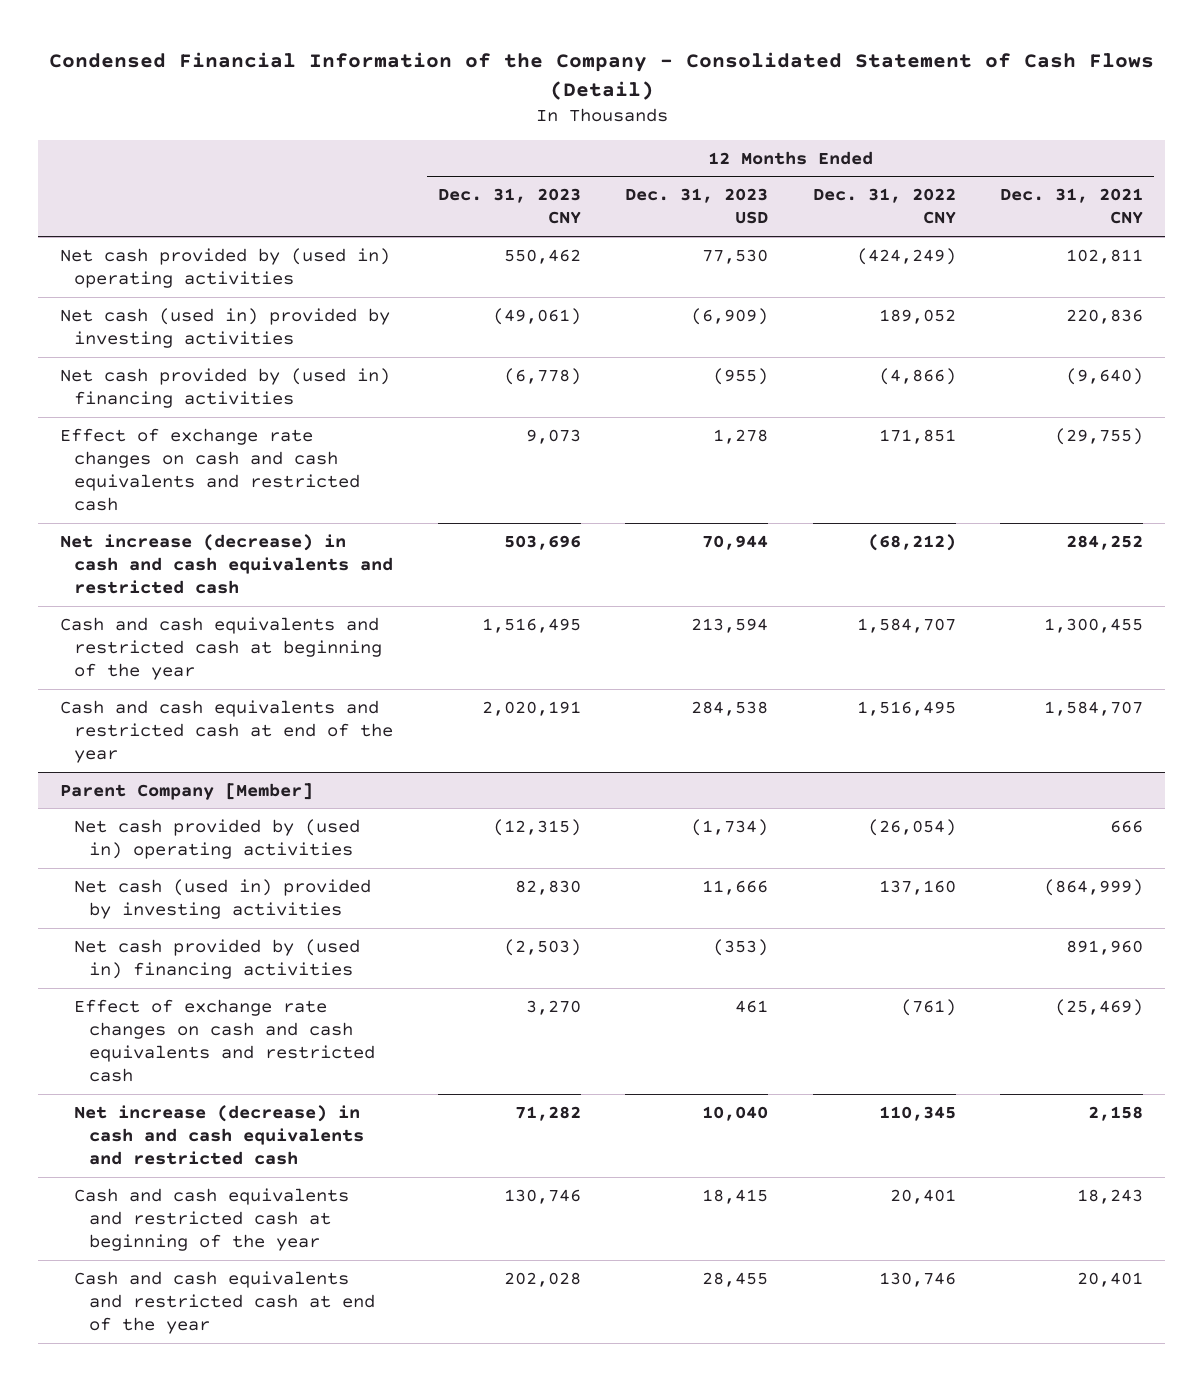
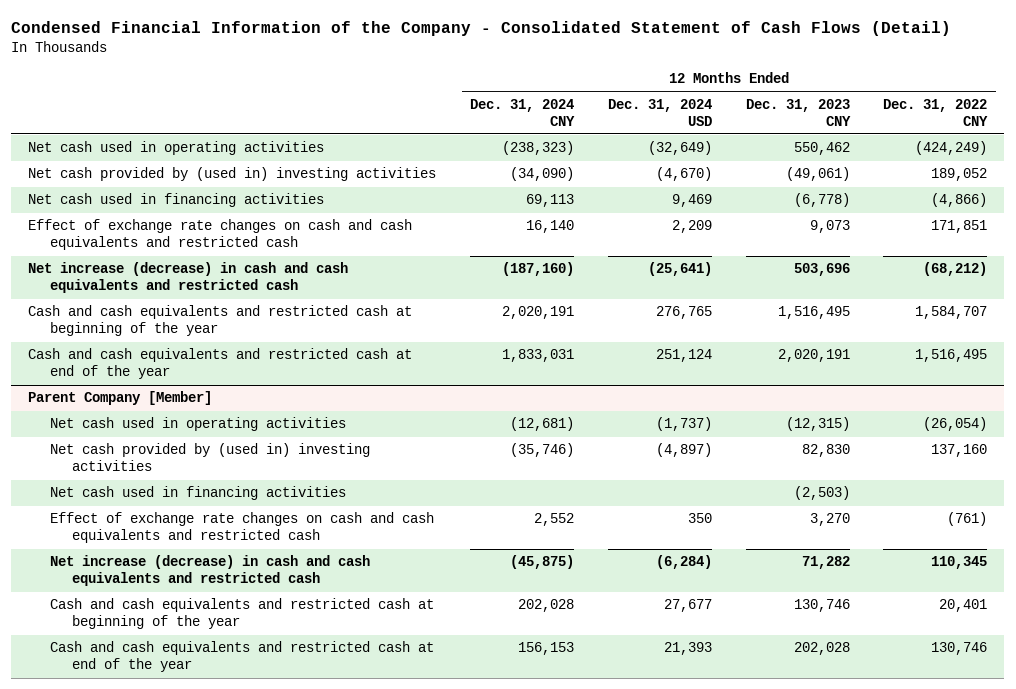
- | 12 Months Ended Dec. 31, 2023 CNY | 12 Months Ended Dec. 31, 2023 USD | 12 Months Ended Dec. 31, 2022 CNY | 12 Months Ended Dec. 31, 2021 CNY
+ | 12 Months Ended Dec. 31, 2024 CNY | 12 Months Ended Dec. 31, 2024 USD | 12 Months Ended Dec. 31, 2023 CNY | 12 Months Ended Dec. 31, 2022 CNY
- Net cash provided by (used in) operating activities | 550,462 | 77,530 | (424,249) | 102,811
- Net cash (used in) provided by investing activities | (49,061) | (6,909) | 189,052 | 220,836
- Net cash provided by (used in) financing activities | (6,778) | (955) | (4,866) | (9,640)
+ Net cash used in operating activities | (238,323) | (32,649) | 550,462 | (424,249)
+ Net cash provided by (used in) investing activities | (34,090) | (4,670) | (49,061) | 189,052
+ Net cash used in financing activities | 69,113 | 9,469 | (6,778) | (4,866)
@ Parent Company [Member]
- Net cash provided by (used in) operating activities | (12,315) | (1,734) | (26,054) | 666
- Net cash (used in) provided by investing activities | 82,830 | 11,666 | 137,160 | (864,999)
- Net cash provided by (used in) financing activities | (2,503) | (353) | | 891,960
+ Net cash used in operating activities | (12,681) | (1,737) | (12,315) | (26,054)
+ Net cash provided by (used in) investing activities | (35,746) | (4,897) | 82,830 | 137,160
+ Net cash used in financing activities | | | (2,503) |

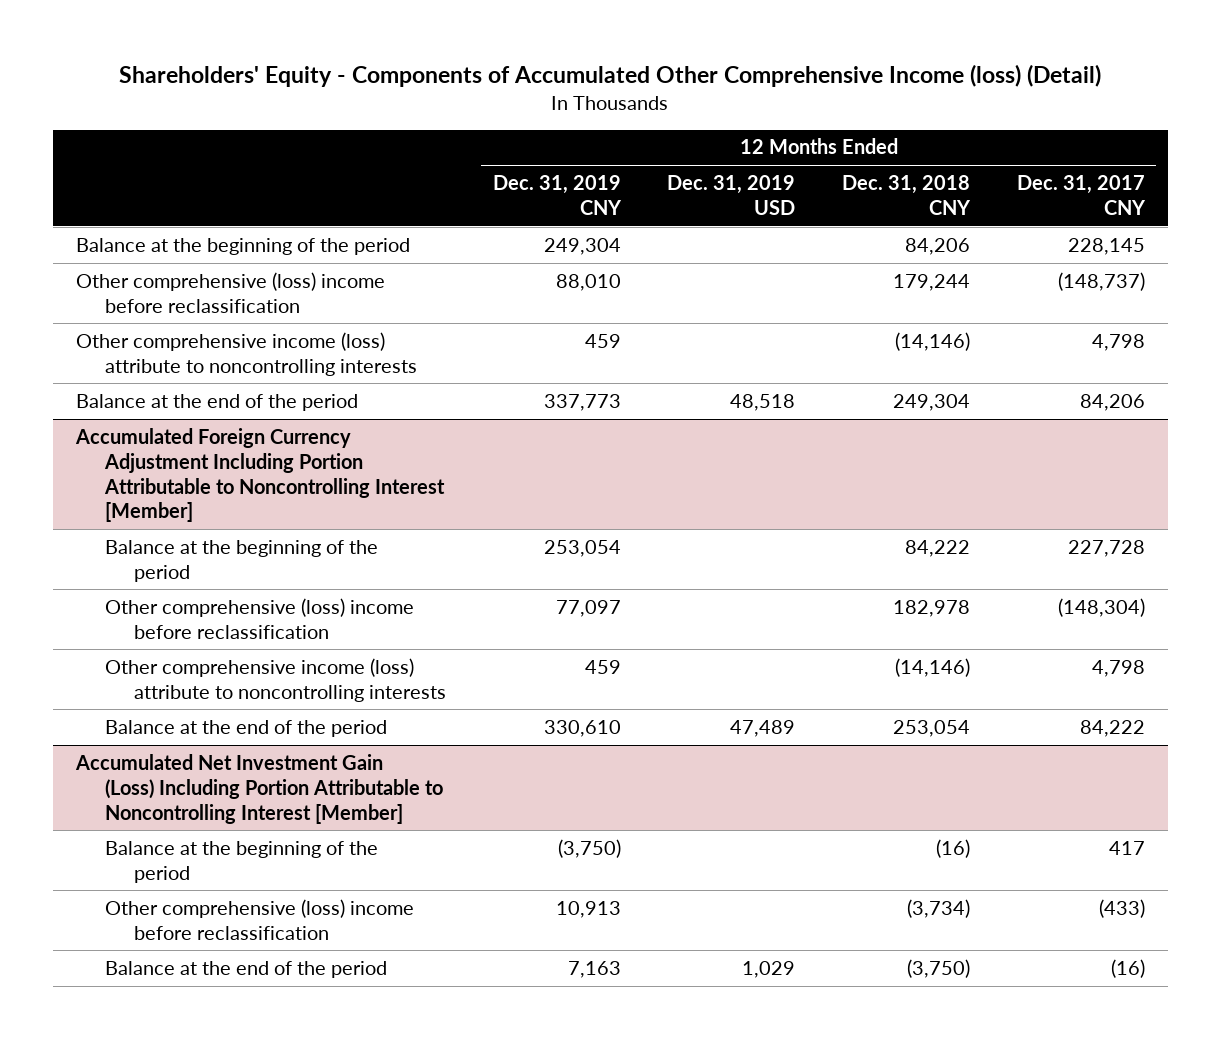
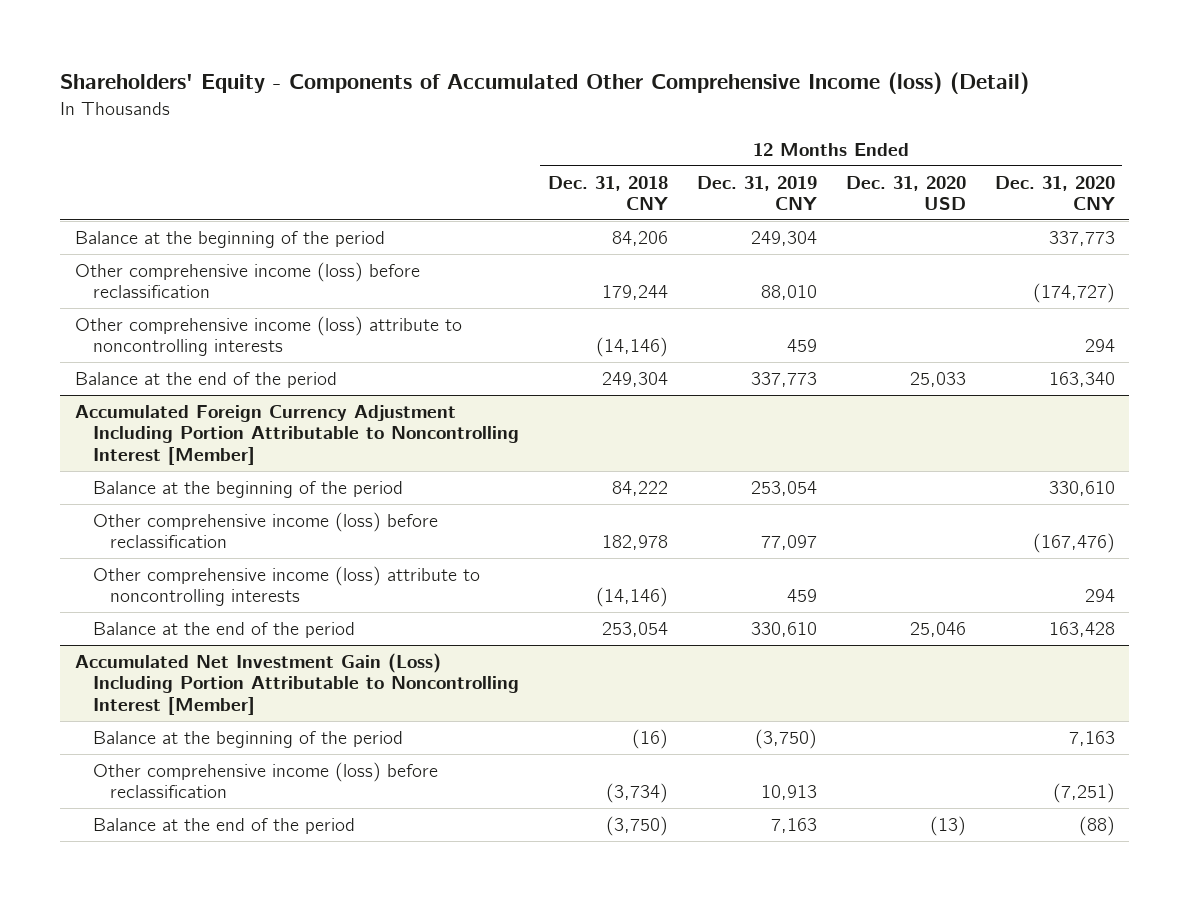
- | 12 Months Ended Dec. 31, 2019 CNY | 12 Months Ended Dec. 31, 2019 USD | 12 Months Ended Dec. 31, 2018 CNY | 12 Months Ended Dec. 31, 2017 CNY
+ | 12 Months Ended Dec. 31, 2018 CNY | 12 Months Ended Dec. 31, 2019 CNY | 12 Months Ended Dec. 31, 2020 USD | 12 Months Ended Dec. 31, 2020 CNY
- Other comprehensive (loss) income before reclassification | 88,010 | | 179,244 | (148,737)
+ Other comprehensive income (loss) before reclassification | 179,244 | 88,010 | | (174,727)
@ Accumulated Foreign Currency Adjustment Including Portion Attributable to Noncontrolling Interest [Member]
- Other comprehensive (loss) income before reclassification | 77,097 | | 182,978 | (148,304)
+ Other comprehensive income (loss) before reclassification | 182,978 | 77,097 | | (167,476)
@ Accumulated Net Investment Gain (Loss) Including Portion Attributable to Noncontrolling Interest [Member]
- Other comprehensive (loss) income before reclassification | 10,913 | | (3,734) | (433)
+ Other comprehensive income (loss) before reclassification | (3,734) | 10,913 | | (7,251)

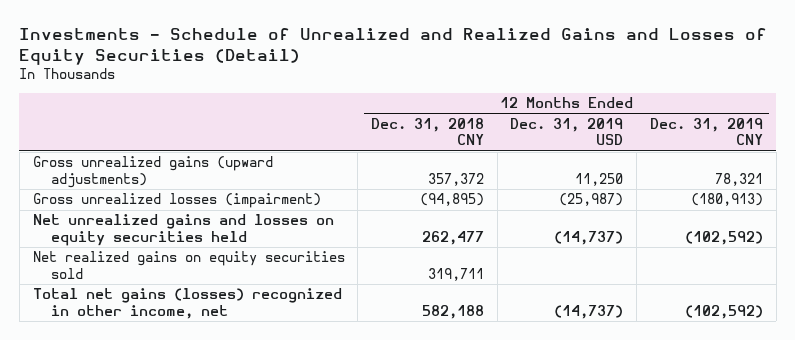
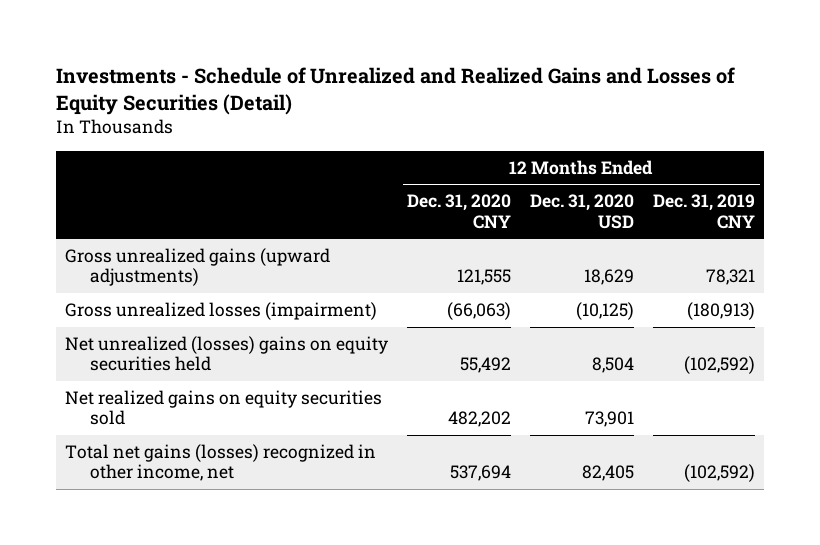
- | 12 Months Ended Dec. 31, 2018 CNY | 12 Months Ended Dec. 31, 2019 USD | 12 Months Ended Dec. 31, 2019 CNY
+ | 12 Months Ended Dec. 31, 2020 CNY | 12 Months Ended Dec. 31, 2020 USD | 12 Months Ended Dec. 31, 2019 CNY
- Net unrealized gains and losses on equity securities held | 262,477 | (14,737) | (102,592)
+ Net unrealized (losses) gains on equity securities held | 55,492 | 8,504 | (102,592)

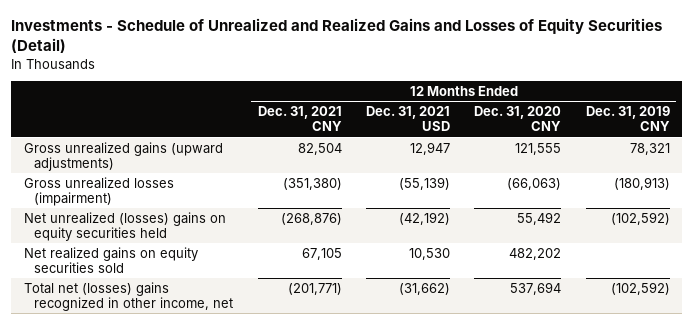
- | 12 Months Ended Dec. 31, 2020 CNY | 12 Months Ended Dec. 31, 2020 USD | 12 Months Ended Dec. 31, 2019 CNY
+ | 12 Months Ended Dec. 31, 2021 CNY | 12 Months Ended Dec. 31, 2021 USD | 12 Months Ended Dec. 31, 2020 CNY | 12 Months Ended Dec. 31, 2019 CNY
- Total net gains (losses) recognized in other income, net | 537,694 | 82,405 | (102,592)
+ Total net (losses) gains recognized in other income, net | (201,771) | (31,662) | 537,694 | (102,592)

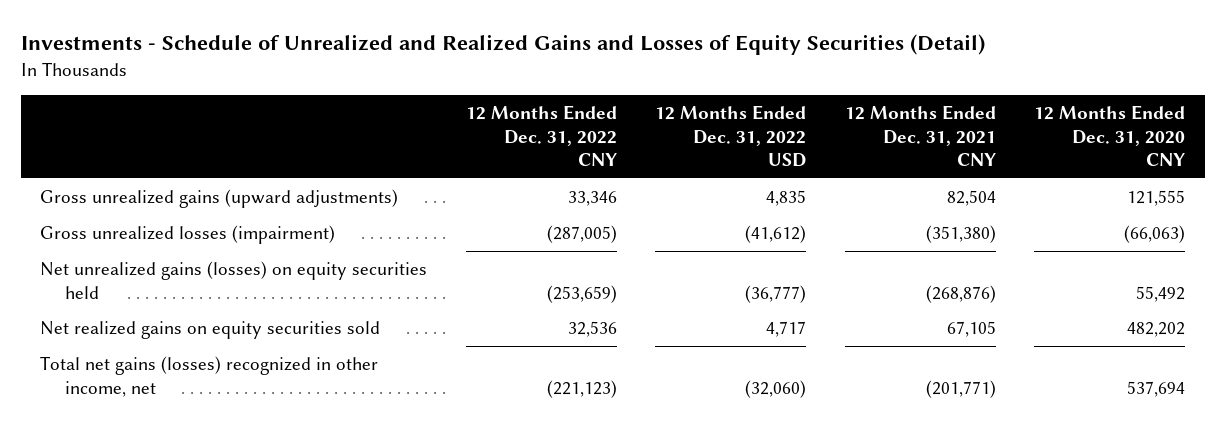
- | 12 Months Ended Dec. 31, 2021 CNY | 12 Months Ended Dec. 31, 2021 USD | 12 Months Ended Dec. 31, 2020 CNY | 12 Months Ended Dec. 31, 2019 CNY
+ | 12 Months Ended Dec. 31, 2022 CNY | 12 Months Ended Dec. 31, 2022 USD | 12 Months Ended Dec. 31, 2021 CNY | 12 Months Ended Dec. 31, 2020 CNY
- Net unrealized (losses) gains on equity securities held | (268,876) | (42,192) | 55,492 | (102,592)
+ Net unrealized gains (losses) on equity securities held | (253,659) | (36,777) | (268,876) | 55,492
- Total net (losses) gains recognized in other income, net | (201,771) | (31,662) | 537,694 | (102,592)
+ Total net gains (losses) recognized in other income, net | (221,123) | (32,060) | (201,771) | 537,694

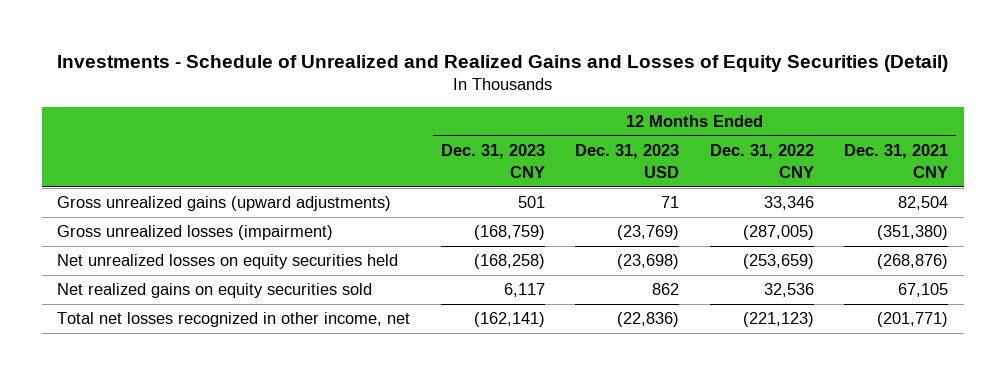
- | 12 Months Ended Dec. 31, 2022 CNY | 12 Months Ended Dec. 31, 2022 USD | 12 Months Ended Dec. 31, 2021 CNY | 12 Months Ended Dec. 31, 2020 CNY
+ | 12 Months Ended Dec. 31, 2023 CNY | 12 Months Ended Dec. 31, 2023 USD | 12 Months Ended Dec. 31, 2022 CNY | 12 Months Ended Dec. 31, 2021 CNY
- Net unrealized gains (losses) on equity securities held | (253,659) | (36,777) | (268,876) | 55,492
+ Net unrealized losses on equity securities held | (168,258) | (23,698) | (253,659) | (268,876)
- Total net gains (losses) recognized in other income, net | (221,123) | (32,060) | (201,771) | 537,694
+ Total net losses recognized in other income, net | (162,141) | (22,836) | (221,123) | (201,771)

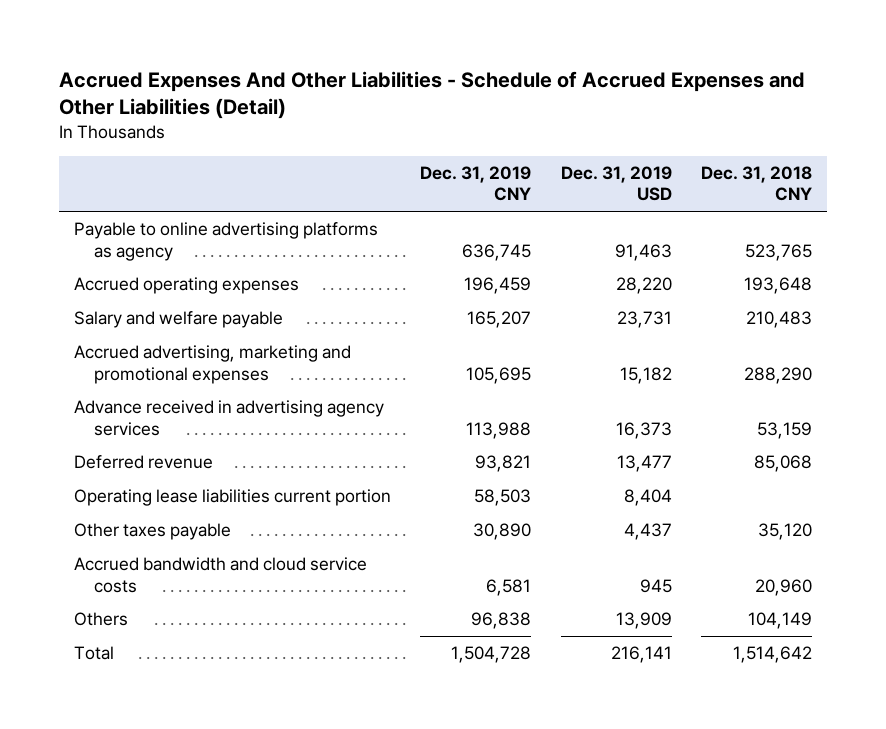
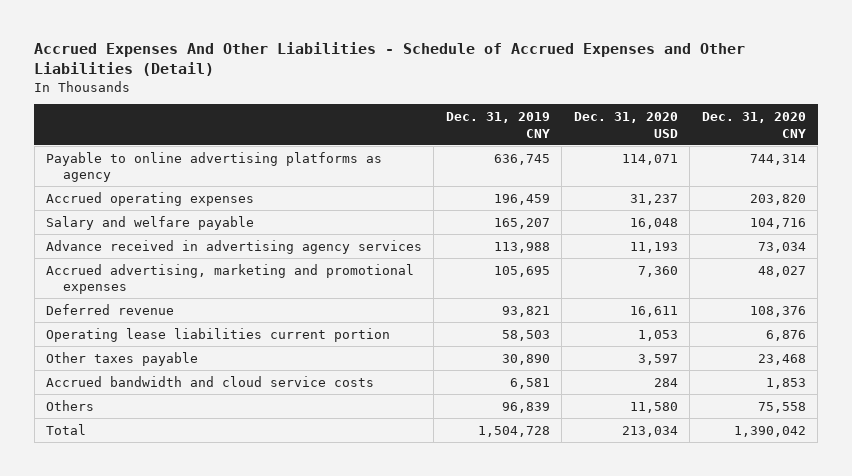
- | Dec. 31, 2019 CNY | Dec. 31, 2019 USD | Dec. 31, 2018 CNY
+ | Dec. 31, 2019 CNY | Dec. 31, 2020 USD | Dec. 31, 2020 CNY
moved down: Accrued advertising, marketing and promotional expenses | 105,695 | 7,360 | 48,027
- Others | 96,838 | 13,909 | 104,149
+ Others | 96,839 | 11,580 | 75,558

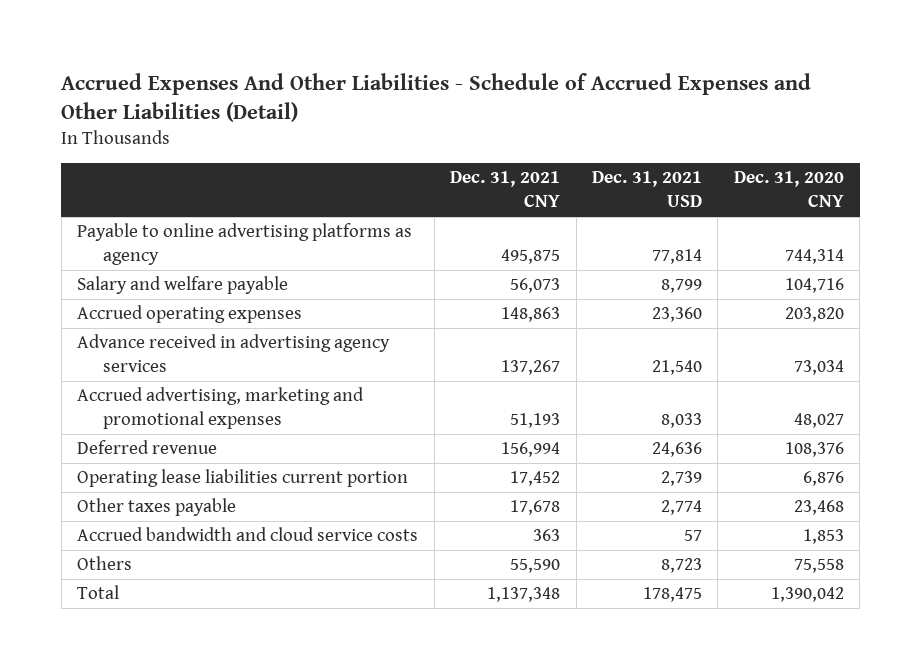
- | Dec. 31, 2019 CNY | Dec. 31, 2020 USD | Dec. 31, 2020 CNY
+ | Dec. 31, 2021 CNY | Dec. 31, 2021 USD | Dec. 31, 2020 CNY
moved down: Accrued operating expenses | 148,863 | 23,360 | 203,820

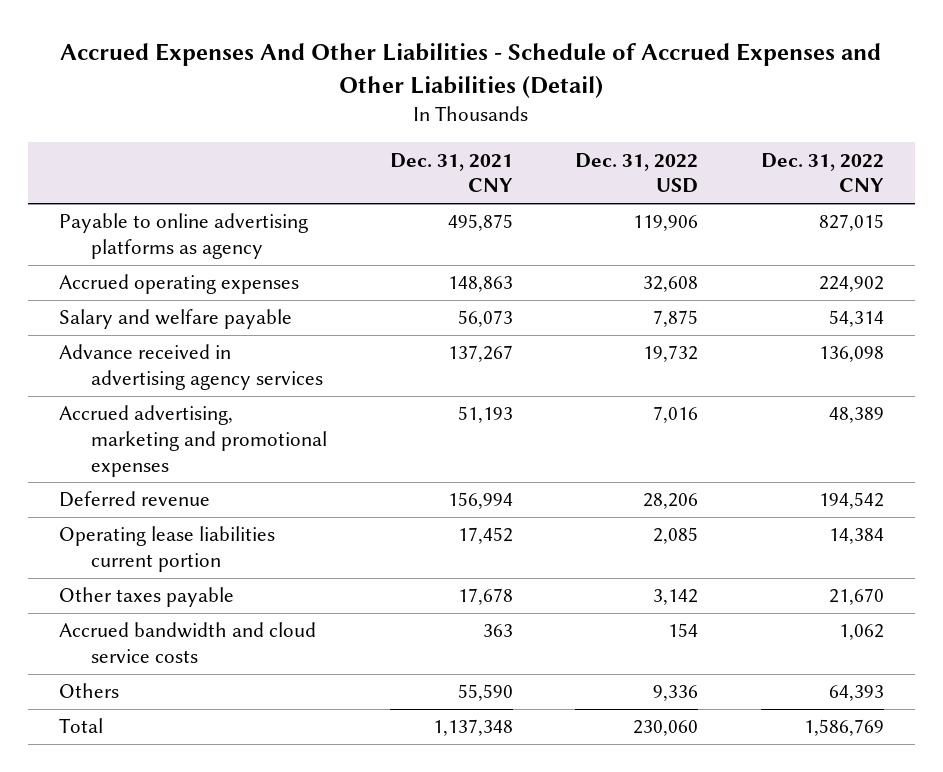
- | Dec. 31, 2021 CNY | Dec. 31, 2021 USD | Dec. 31, 2020 CNY
+ | Dec. 31, 2021 CNY | Dec. 31, 2022 USD | Dec. 31, 2022 CNY
moved down: Salary and welfare payable | 56,073 | 7,875 | 54,314

